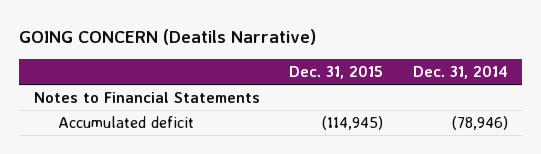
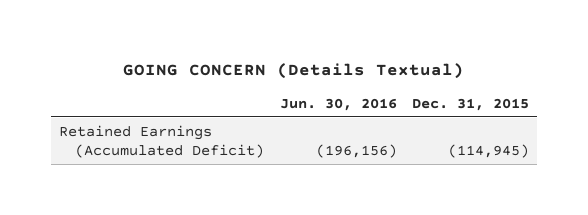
- GOING CONCERN (Deatils Narrative)
+ GOING CONCERN (Details Textual)
- | Dec. 31, 2015 | Dec. 31, 2014
+ | Jun. 30, 2016 | Dec. 31, 2015
- Notes to Financial Statements
- Accumulated deficit | (114,945) | (78,946)
+ Retained Earnings (Accumulated Deficit) | (196,156) | (114,945)

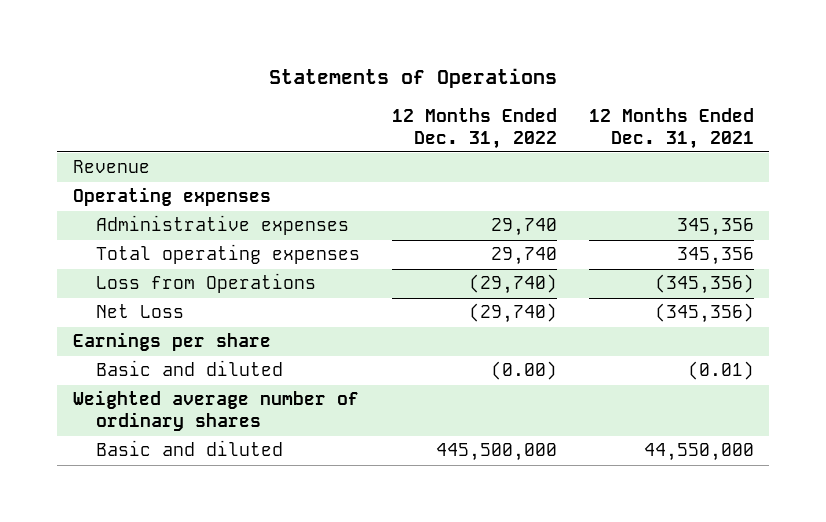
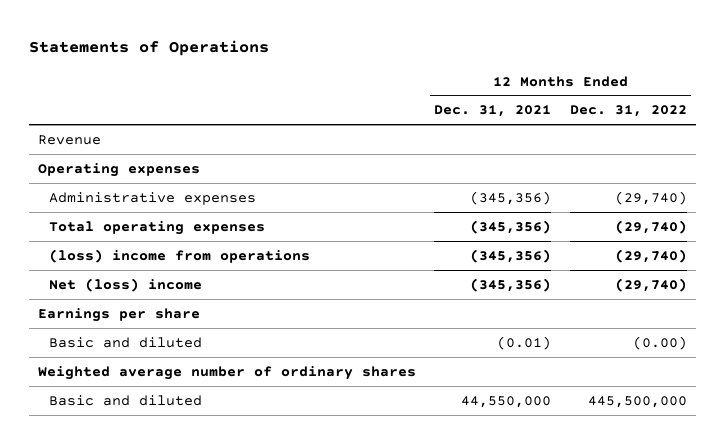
- | 12 Months Ended Dec. 31, 2022 | 12 Months Ended Dec. 31, 2021
+ | 12 Months Ended Dec. 31, 2021 | 12 Months Ended Dec. 31, 2022
- Administrative expenses | 29,740 | 345,356
- Total operating expenses | 29,740 | 345,356
- Loss from Operations | (29,740) | (345,356)
- Net Loss | (29,740) | (345,356)
+ Administrative expenses | (345,356) | (29,740)
+ Total operating expenses | (345,356) | (29,740)
+ (loss) income from operations | (345,356) | (29,740)
+ Net (loss) income | (345,356) | (29,740)

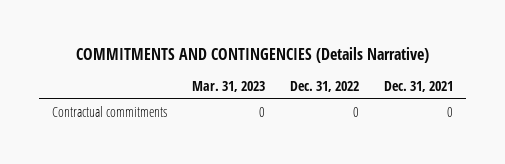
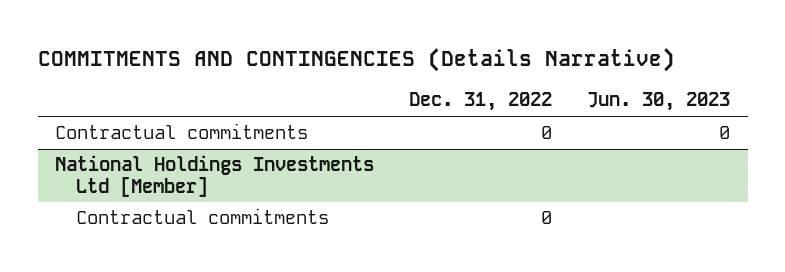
- | Mar. 31, 2023 | Dec. 31, 2022 | Dec. 31, 2021
+ | Dec. 31, 2022 | Jun. 30, 2023
+ National Holdings Investments Ltd [Member]
+ Contractual commitments | 0 |

